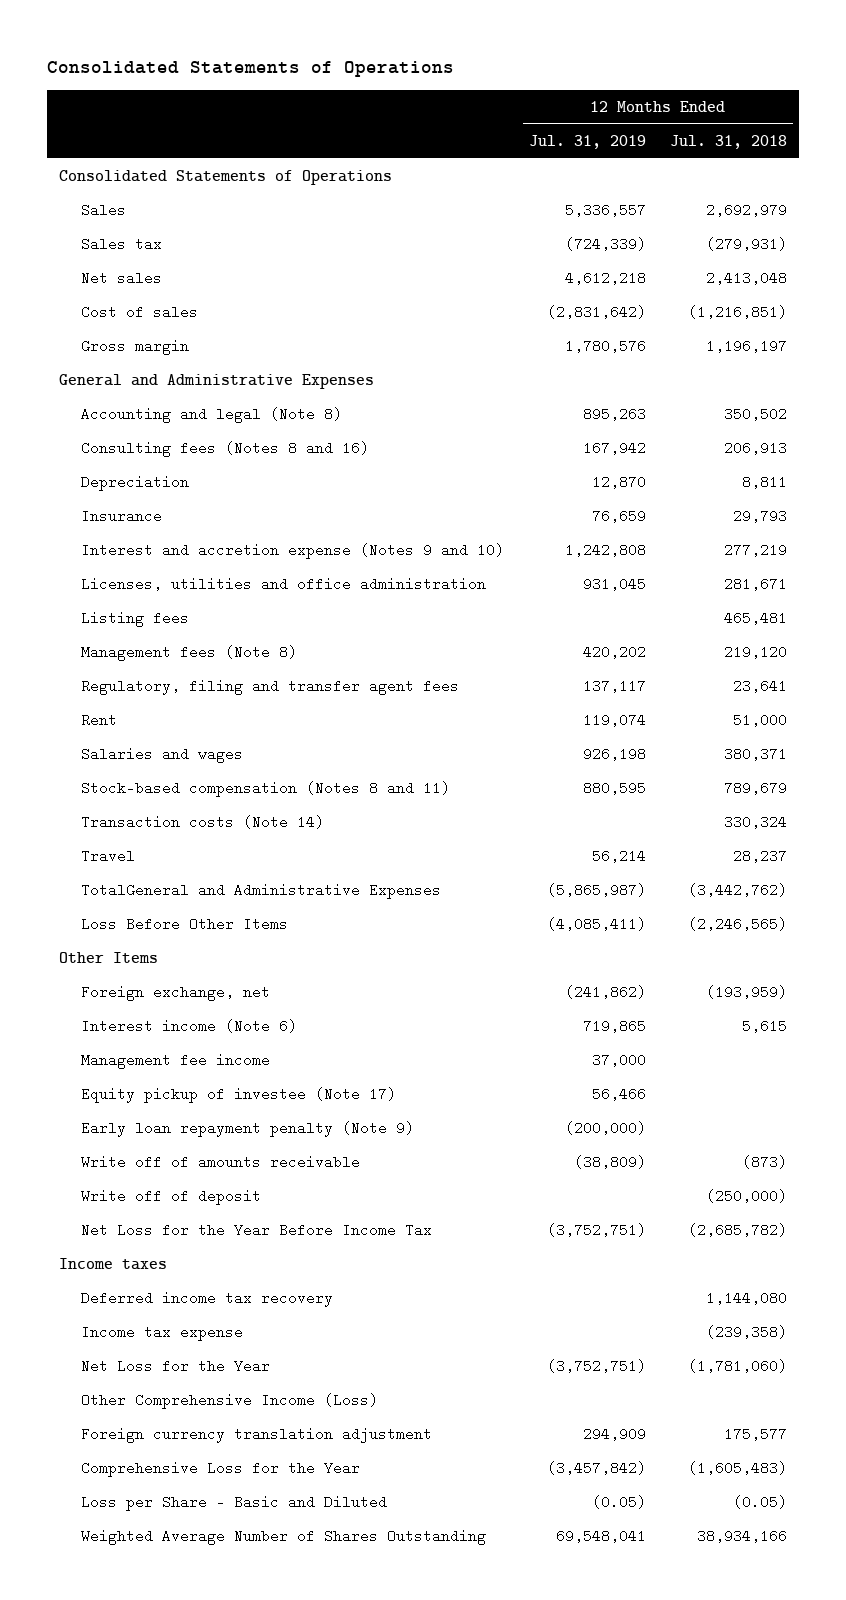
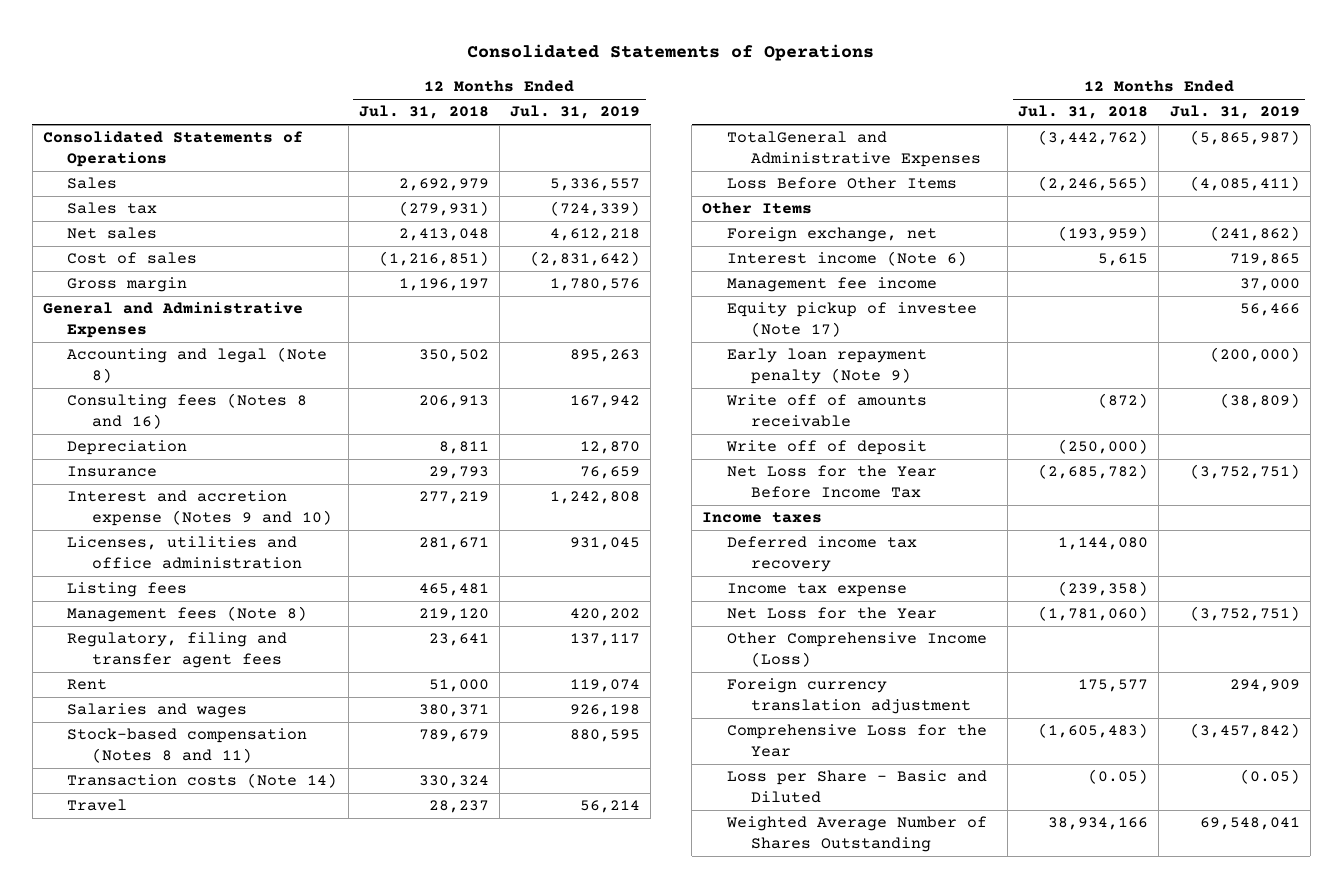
- | 12 Months Ended Jul. 31, 2019 | 12 Months Ended Jul. 31, 2018
+ | 12 Months Ended Jul. 31, 2018 | 12 Months Ended Jul. 31, 2019
- Write off of amounts receivable | (38,809) | (873)
+ Write off of amounts receivable | (872) | (38,809)

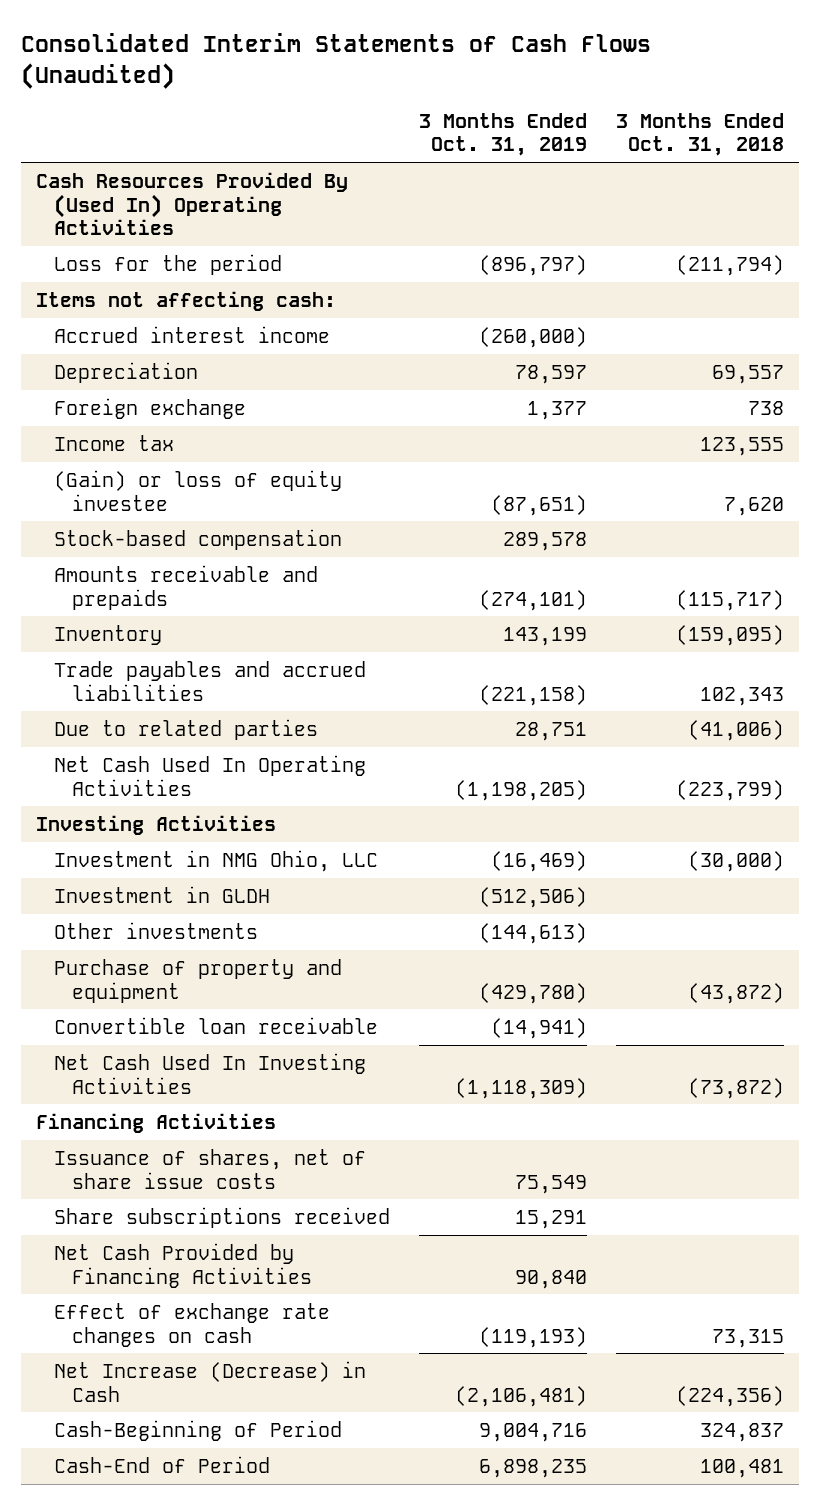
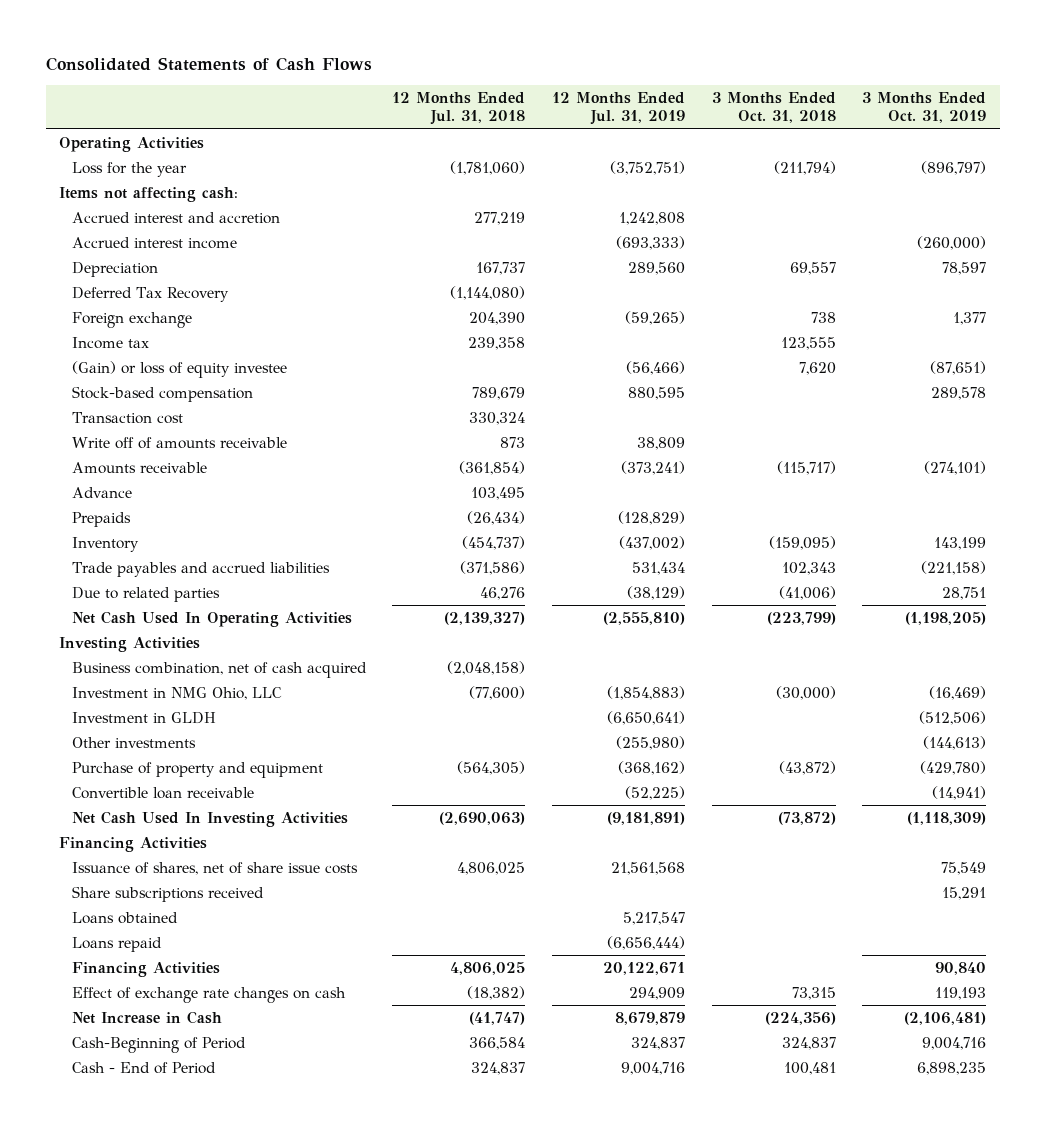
- Consolidated Interim Statements of Cash Flows (Unaudited)
+ Consolidated Statements of Cash Flows
- | 3 Months Ended Oct. 31, 2019 | 3 Months Ended Oct. 31, 2018
+ | 12 Months Ended Jul. 31, 2018 | 12 Months Ended Jul. 31, 2019 | 3 Months Ended Oct. 31, 2018 | 3 Months Ended Oct. 31, 2019
- Cash Resources Provided By (Used In) Operating Activities
- Loss for the period | (896,797) | (211,794)
+ Operating Activities
+ Loss for the year | (1,781,060) | (3,752,751) | (211,794) | (896,797)
+ Accrued interest and accretion | 277,219 | 1,242,808 | |
+ Deferred Tax Recovery | (1,144,080) | | |
- Amounts receivable and prepaids | (274,101) | (115,717)
+ Transaction cost | 330,324 | | |
+ Write off of amounts receivable | 873 | 38,809 | |
+ Amounts receivable | (361,854) | (373,241) | (115,717) | (274,101)
+ Advance | 103,495 | | |
+ Prepaids | (26,434) | (128,829) | |
+ Business combination, net of cash acquired | (2,048,158) | | |
- Net Cash Provided by Financing Activities | 90,840 |
- Effect of exchange rate changes on cash | (119,193) | 73,315
- Net Increase (Decrease) in Cash | (2,106,481) | (224,356)
+ Loans obtained | | 5,217,547 | |
+ Loans repaid | | (6,656,444) | |
+ Financing Activities | 4,806,025 | 20,122,671 | | 90,840
+ Effect of exchange rate changes on cash | (18,382) | 294,909 | 73,315 | 119,193
+ Net Increase in Cash | (41,747) | 8,679,879 | (224,356) | (2,106,481)
- Cash-End of Period | 6,898,235 | 100,481
+ Cash - End of Period | 324,837 | 9,004,716 | 100,481 | 6,898,235

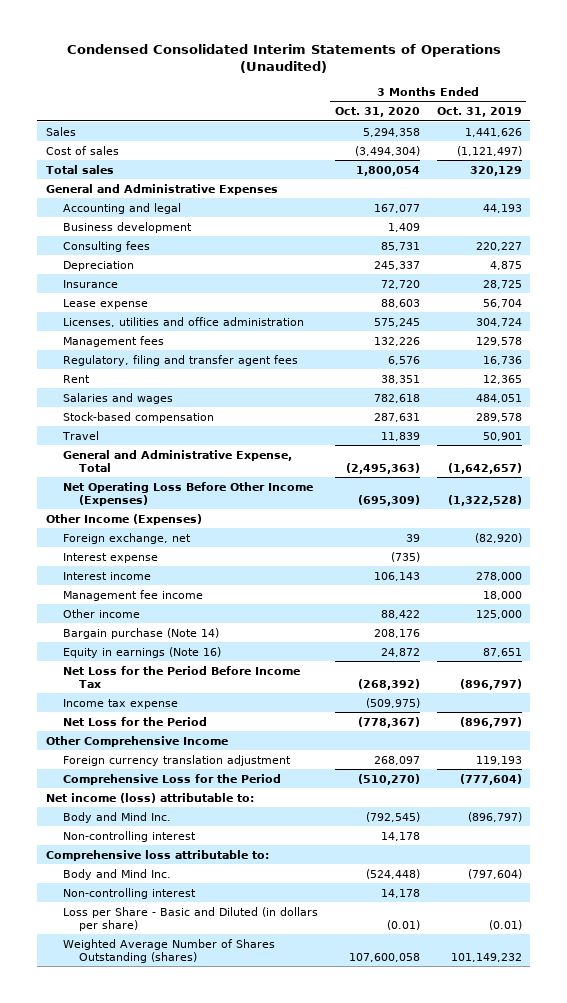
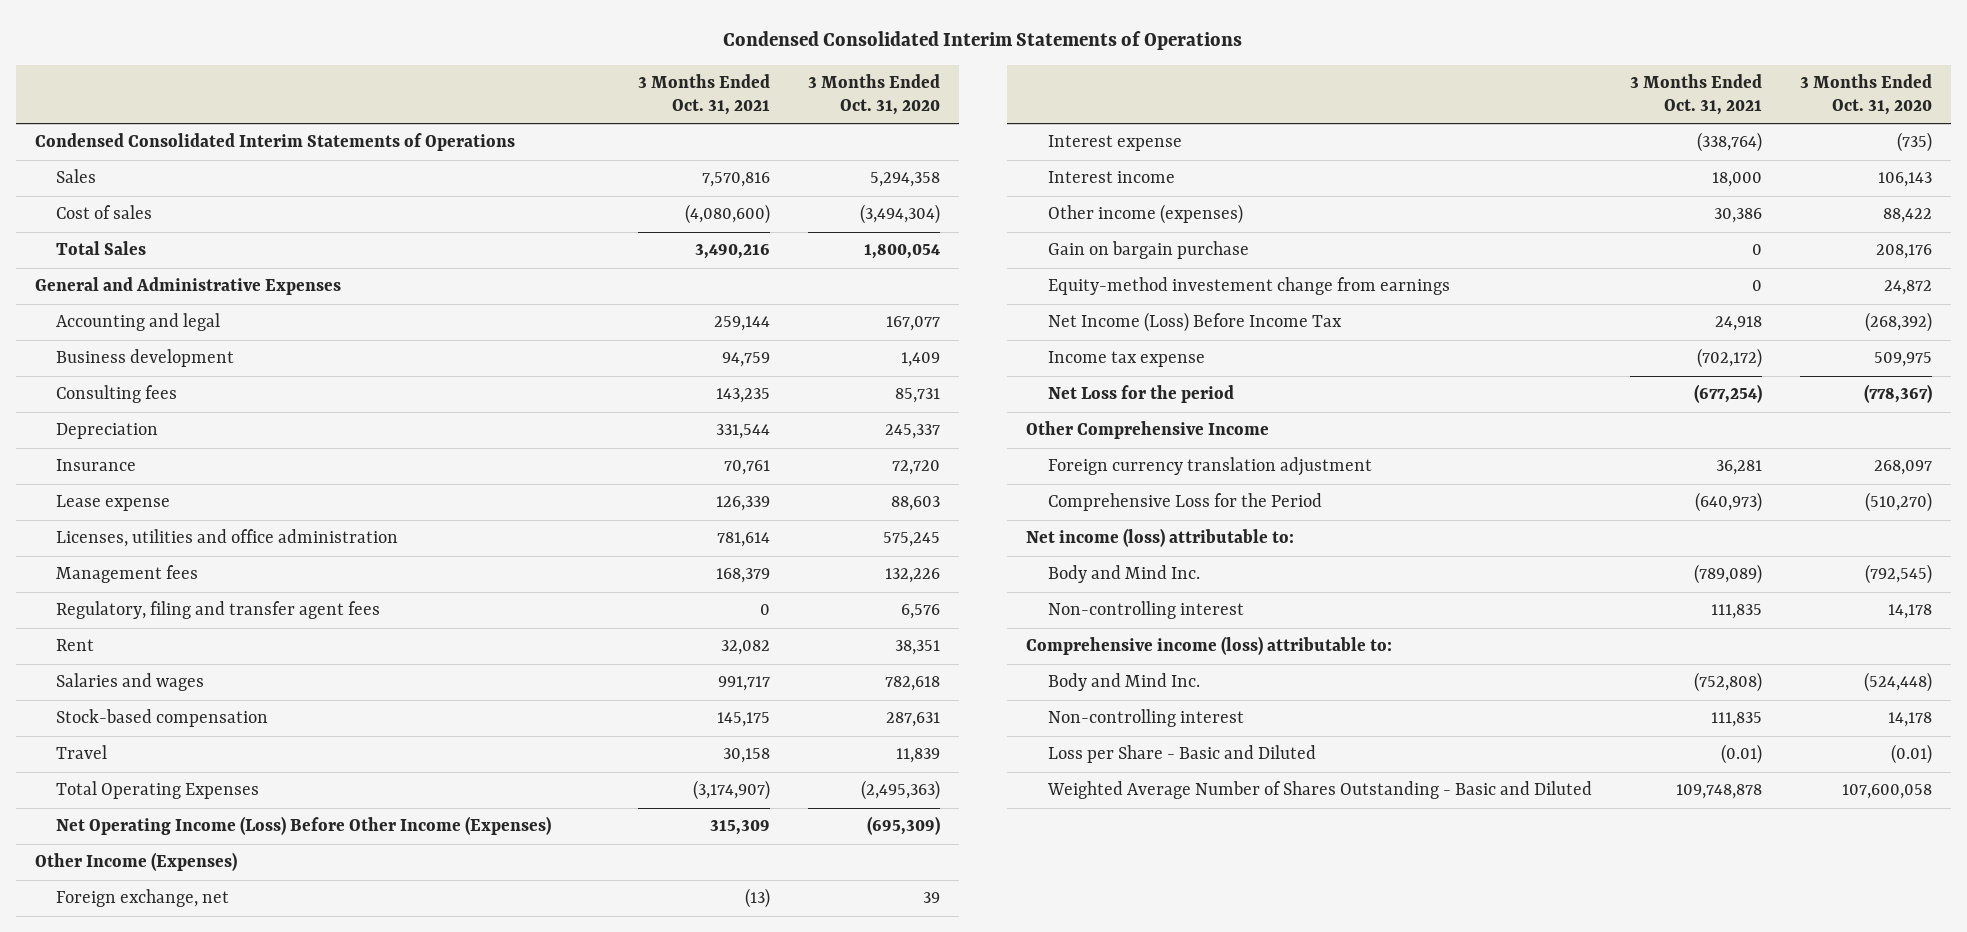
- Condensed Consolidated Interim Statements of Operations (Unaudited)
+ Condensed Consolidated Interim Statements of Operations
- | 3 Months Ended Oct. 31, 2020 | 3 Months Ended Oct. 31, 2019
+ | 3 Months Ended Oct. 31, 2021 | 3 Months Ended Oct. 31, 2020
+ Condensed Consolidated Interim Statements of Operations
- Total sales | 1,800,054 | 320,129
+ Total Sales | 3,490,216 | 1,800,054
- General and Administrative Expense, Total | (2,495,363) | (1,642,657)
- Net Operating Loss Before Other Income (Expenses) | (695,309) | (1,322,528)
+ Total Operating Expenses | (3,174,907) | (2,495,363)
+ Net Operating Income (Loss) Before Other Income (Expenses) | 315,309 | (695,309)
- Management fee income | | 18,000
- Other income | 88,422 | 125,000
- Bargain purchase (Note 14) | 208,176 |
- Equity in earnings (Note 16) | 24,872 | 87,651
- Net Loss for the Period Before Income Tax | (268,392) | (896,797)
- Income tax expense | (509,975) |
- Net Loss for the Period | (778,367) | (896,797)
+ Other income (expenses) | 30,386 | 88,422
+ Gain on bargain purchase | 0 | 208,176
+ Equity-method investement change from earnings | 0 | 24,872
+ Net Income (Loss) Before Income Tax | 24,918 | (268,392)
+ Income tax expense | (702,172) | 509,975
+ Net Loss for the period | (677,254) | (778,367)
- Comprehensive loss attributable to:
+ Comprehensive income (loss) attributable to:
- Loss per Share - Basic and Diluted (in dollars per share) | (0.01) | (0.01)
- Weighted Average Number of Shares Outstanding (shares) | 107,600,058 | 101,149,232
+ Loss per Share - Basic and Diluted | (0.01) | (0.01)
+ Weighted Average Number of Shares Outstanding - Basic and Diluted | 109,748,878 | 107,600,058

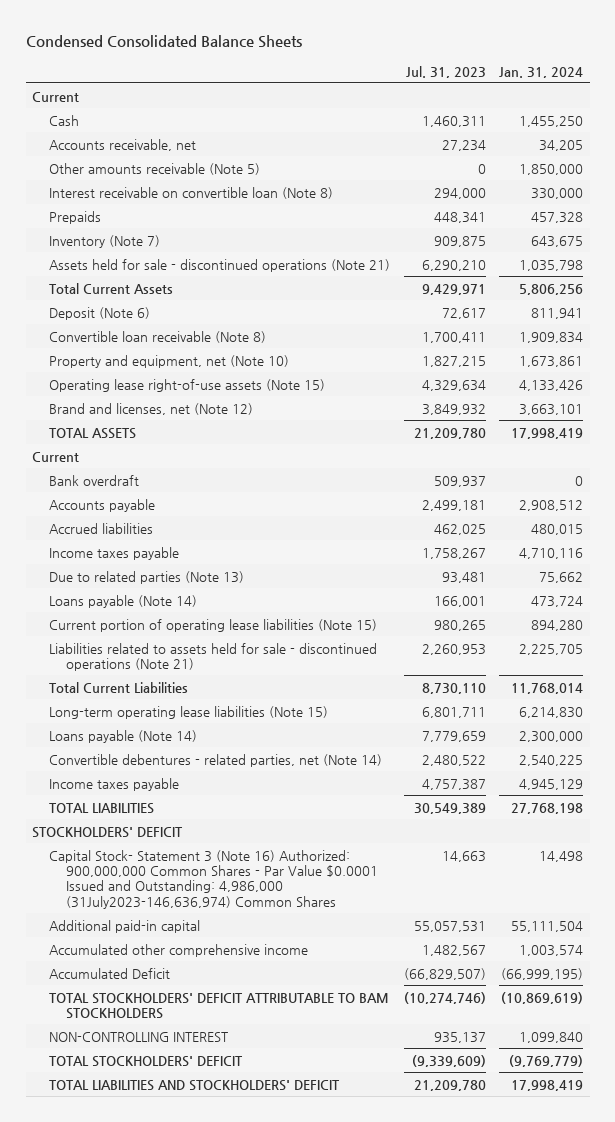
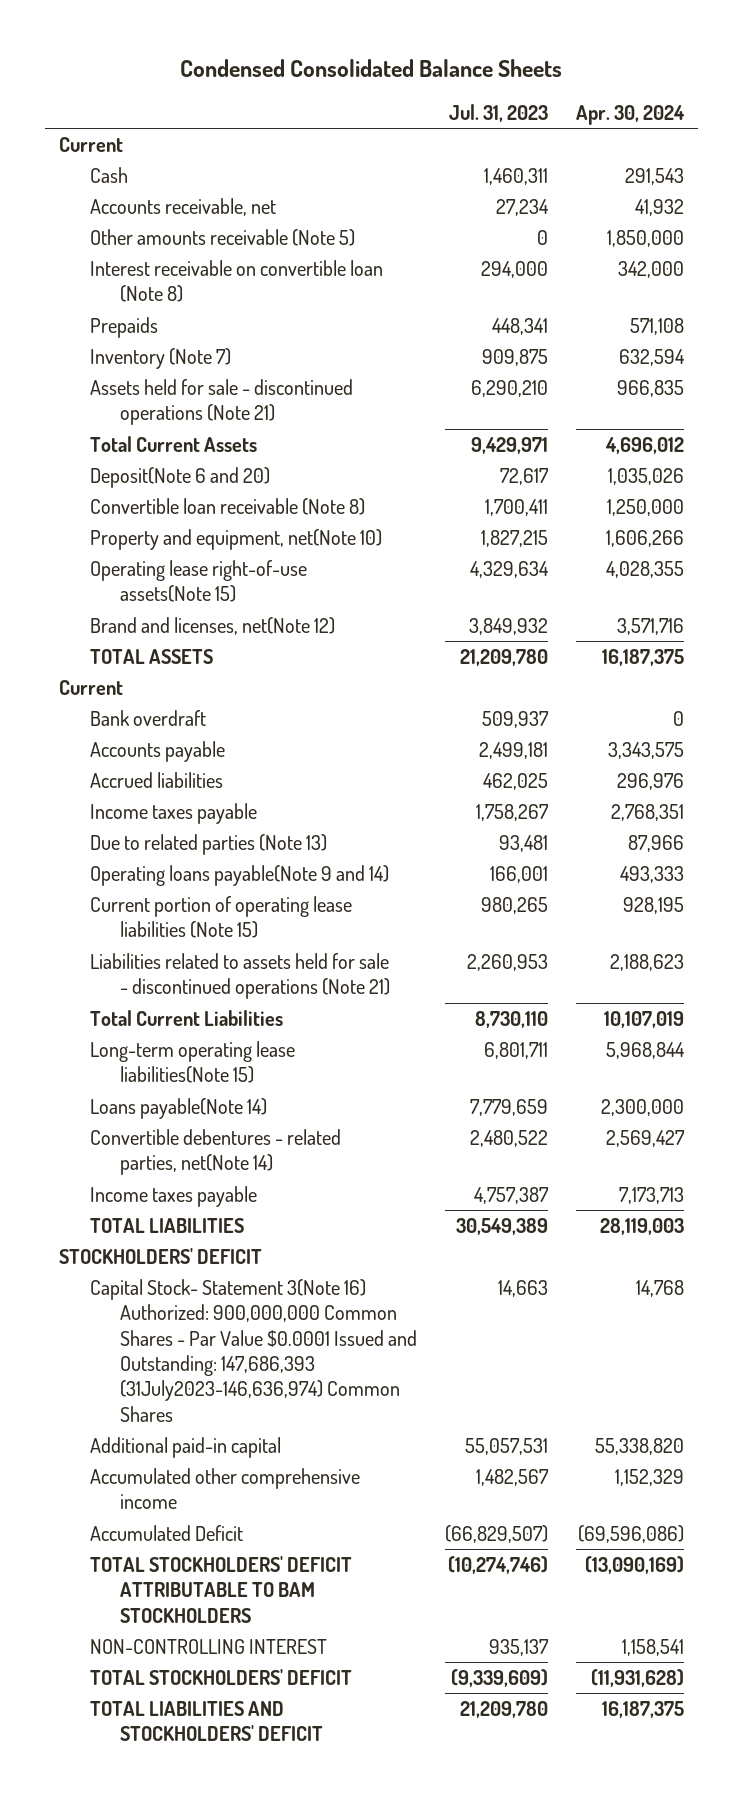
- | Jul. 31, 2023 | Jan. 31, 2024
+ | Jul. 31, 2023 | Apr. 30, 2024
- Deposit (Note 6) | 72,617 | 811,941
+ Deposit(Note 6 and 20) | 72,617 | 1,035,026
- Property and equipment, net (Note 10) | 1,827,215 | 1,673,861
- Operating lease right-of-use assets (Note 15) | 4,329,634 | 4,133,426
- Brand and licenses, net (Note 12) | 3,849,932 | 3,663,101
+ Property and equipment, net(Note 10) | 1,827,215 | 1,606,266
+ Operating lease right-of-use assets(Note 15) | 4,329,634 | 4,028,355
+ Brand and licenses, net(Note 12) | 3,849,932 | 3,571,716
- Loans payable (Note 14) | 166,001 | 473,724
+ Operating loans payable(Note 9 and 14) | 166,001 | 493,333
- Long-term operating lease liabilities (Note 15) | 6,801,711 | 6,214,830
- Loans payable (Note 14) | 7,779,659 | 2,300,000
- Convertible debentures - related parties, net (Note 14) | 2,480,522 | 2,540,225
+ Long-term operating lease liabilities(Note 15) | 6,801,711 | 5,968,844
+ Loans payable(Note 14) | 7,779,659 | 2,300,000
+ Convertible debentures - related parties, net(Note 14) | 2,480,522 | 2,569,427
- Capital Stock- Statement 3 (Note 16) Authorized: 900,000,000 Common Shares - Par Value $0.0001 Issued and Outstanding: 4,986,000 (31July2023-146,636,974) Common Shares | 14,663 | 14,498
+ Capital Stock- Statement 3(Note 16) Authorized: 900,000,000 Common Shares - Par Value $0.0001 Issued and Outstanding: 147,686,393 (31July2023-146,636,974) Common Shares | 14,663 | 14,768

